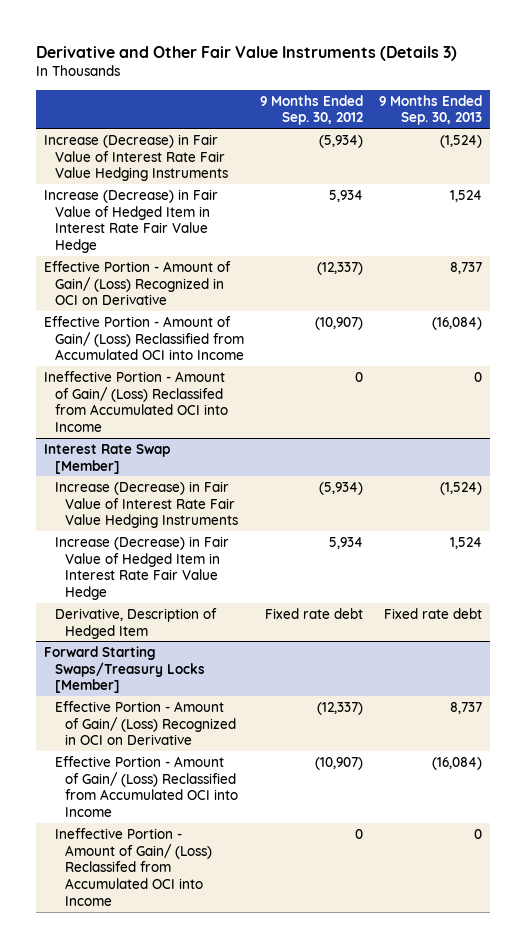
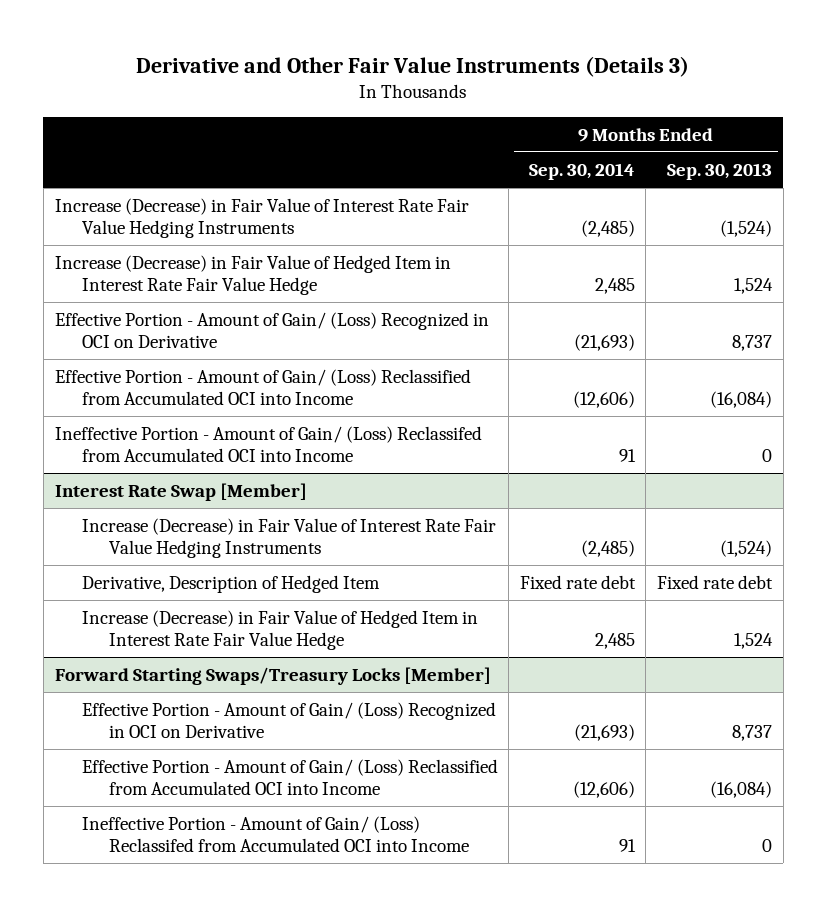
- | 9 Months Ended Sep. 30, 2012 | 9 Months Ended Sep. 30, 2013
+ | 9 Months Ended Sep. 30, 2014 | 9 Months Ended Sep. 30, 2013
@ Interest Rate Swap [Member]
moved down: Increase (Decrease) in Fair Value of Hedged Item in Interest Rate Fair Value Hedge | 2,485 | 1,524

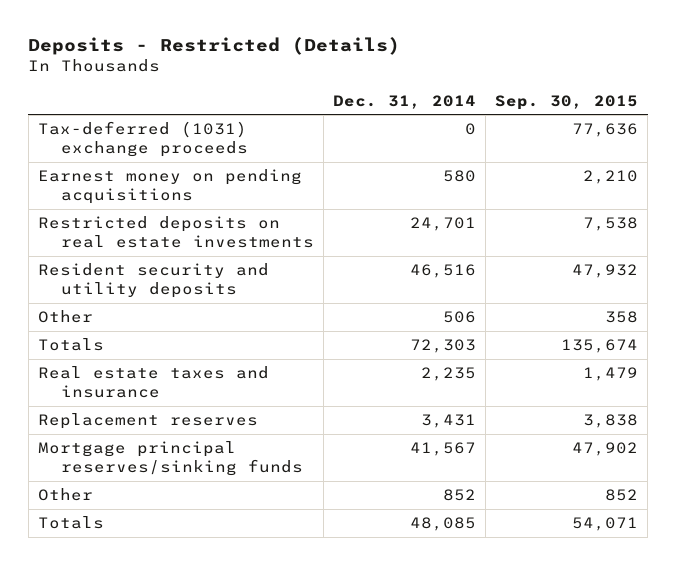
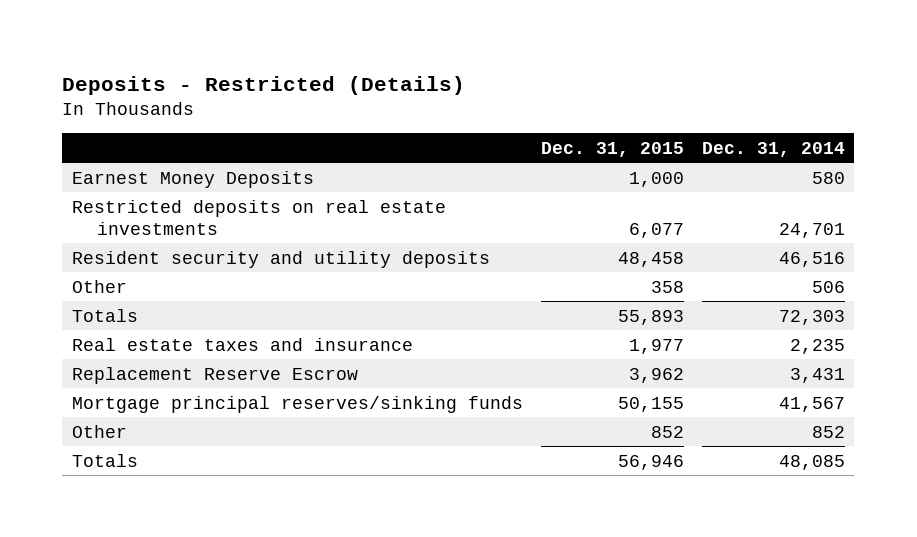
- | Dec. 31, 2014 | Sep. 30, 2015
+ | Dec. 31, 2015 | Dec. 31, 2014
- Tax-deferred (1031) exchange proceeds | 0 | 77,636
- Earnest money on pending acquisitions | 580 | 2,210
+ Earnest Money Deposits | 1,000 | 580
- Replacement reserves | 3,431 | 3,838
+ Replacement Reserve Escrow | 3,962 | 3,431

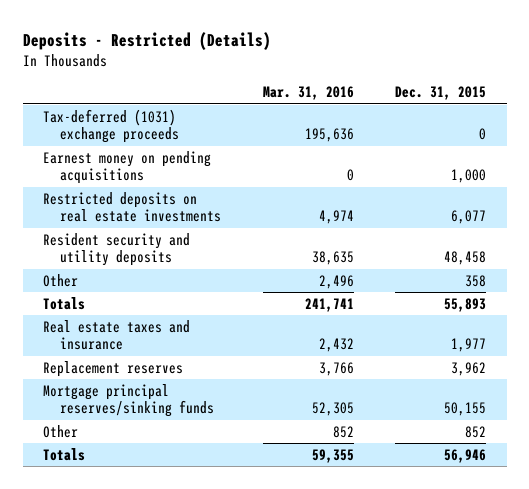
- | Dec. 31, 2015 | Dec. 31, 2014
+ | Mar. 31, 2016 | Dec. 31, 2015
- Earnest Money Deposits | 1,000 | 580
+ Tax-deferred (1031) exchange proceeds | 195,636 | 0
+ Earnest money on pending acquisitions | 0 | 1,000
- Replacement Reserve Escrow | 3,962 | 3,431
+ Replacement reserves | 3,766 | 3,962

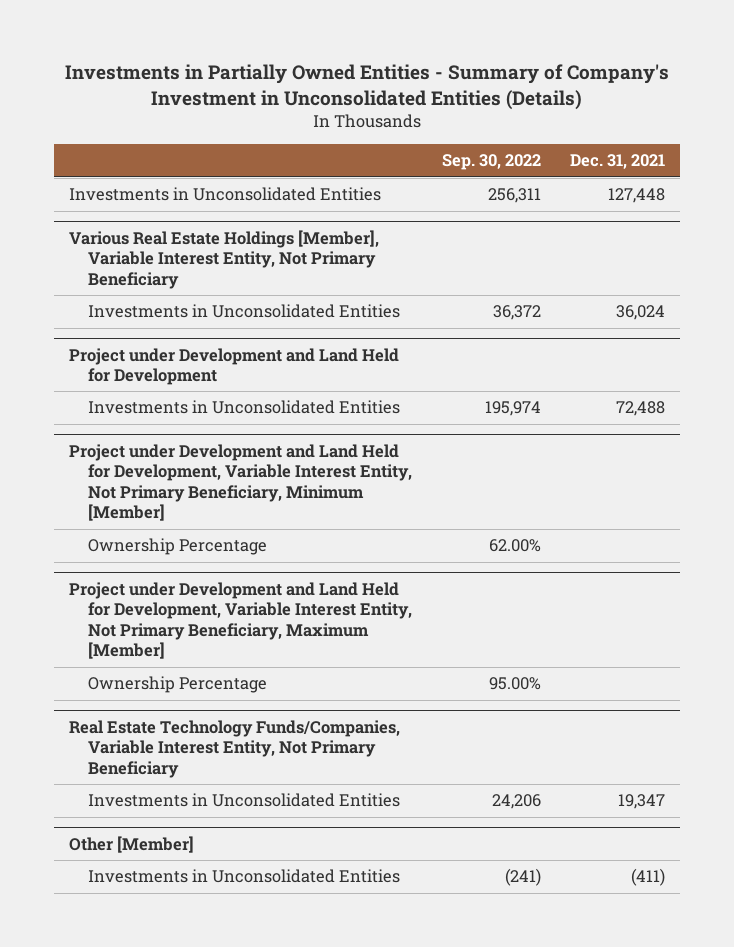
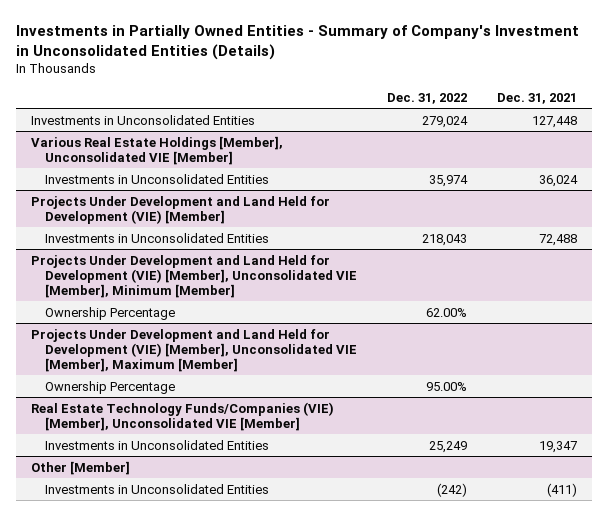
- | Sep. 30, 2022 | Dec. 31, 2021
+ | Dec. 31, 2022 | Dec. 31, 2021
- Various Real Estate Holdings [Member], Variable Interest Entity, Not Primary Beneficiary
+ Various Real Estate Holdings [Member], Unconsolidated VIE [Member]
- Project under Development and Land Held for Development
+ Projects Under Development and Land Held for Development (VIE) [Member]
- Project under Development and Land Held for Development, Variable Interest Entity, Not Primary Beneficiary, Minimum [Member]
+ Projects Under Development and Land Held for Development (VIE) [Member], Unconsolidated VIE [Member], Minimum [Member]
- Project under Development and Land Held for Development, Variable Interest Entity, Not Primary Beneficiary, Maximum [Member]
+ Projects Under Development and Land Held for Development (VIE) [Member], Unconsolidated VIE [Member], Maximum [Member]
- Real Estate Technology Funds/Companies, Variable Interest Entity, Not Primary Beneficiary
+ Real Estate Technology Funds/Companies (VIE) [Member], Unconsolidated VIE [Member]

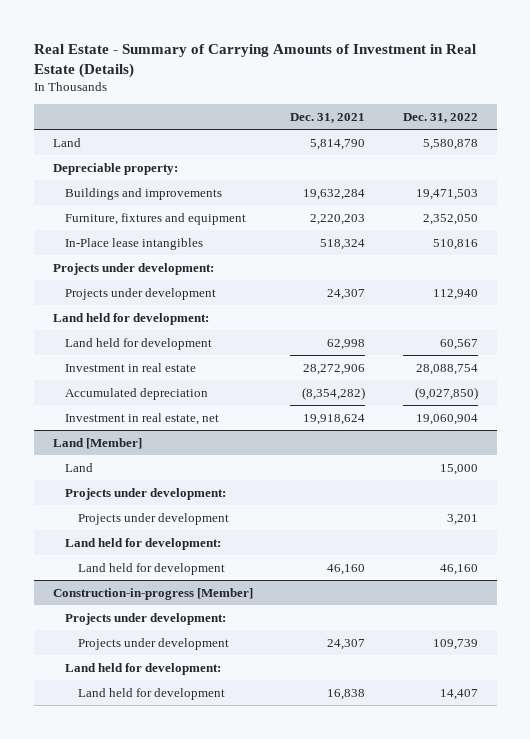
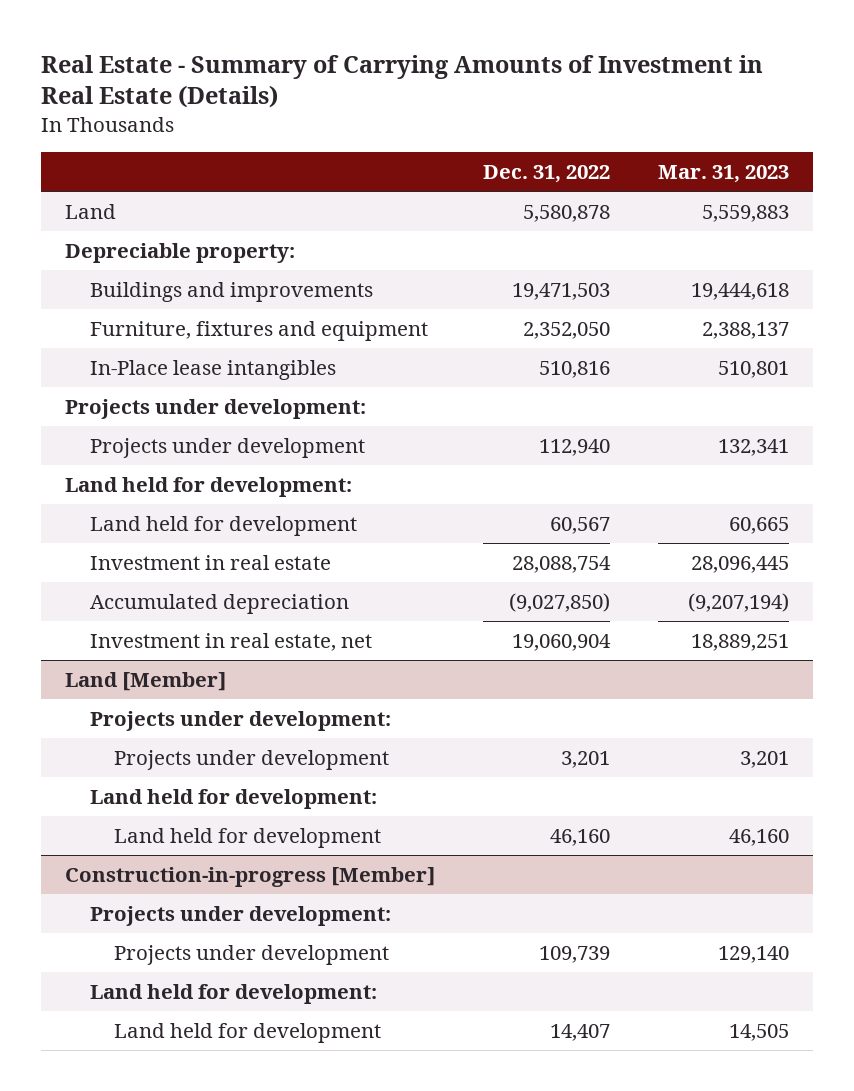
- | Dec. 31, 2021 | Dec. 31, 2022
+ | Dec. 31, 2022 | Mar. 31, 2023
@ Land [Member]
- Land | | 15,000

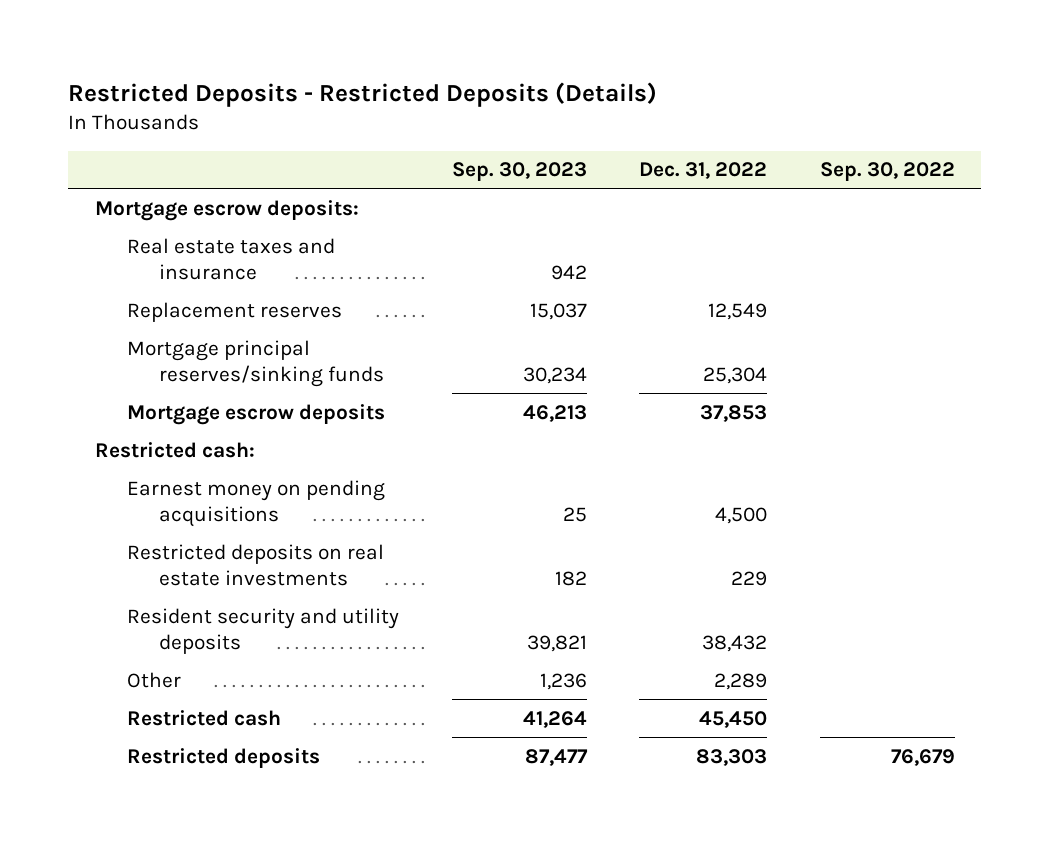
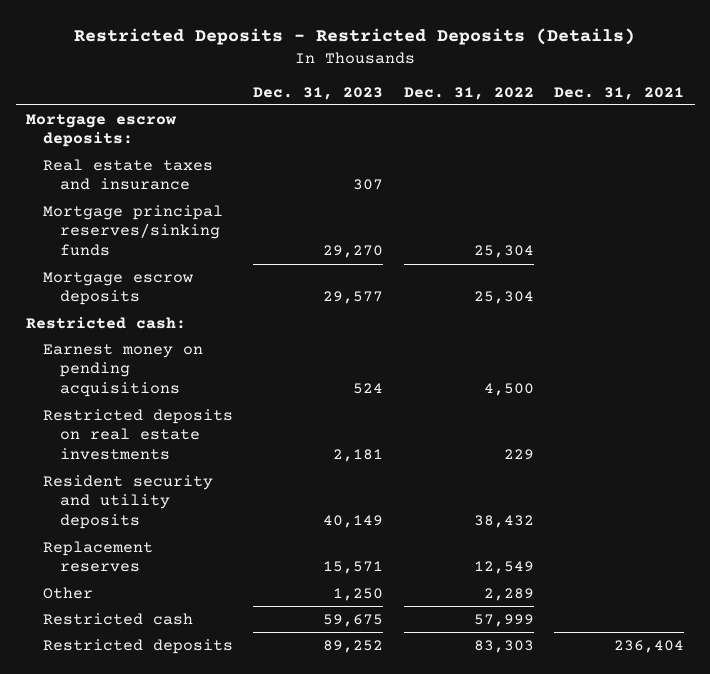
- | Sep. 30, 2023 | Dec. 31, 2022 | Sep. 30, 2022
+ | Dec. 31, 2023 | Dec. 31, 2022 | Dec. 31, 2021
- Mortgage escrow deposits | 46,213 | 37,853 |
+ Mortgage escrow deposits | 29,577 | 25,304 |
moved down: Replacement reserves | 15,571 | 12,549 |
- Restricted cash | 41,264 | 45,450 |
+ Restricted cash | 59,675 | 57,999 |

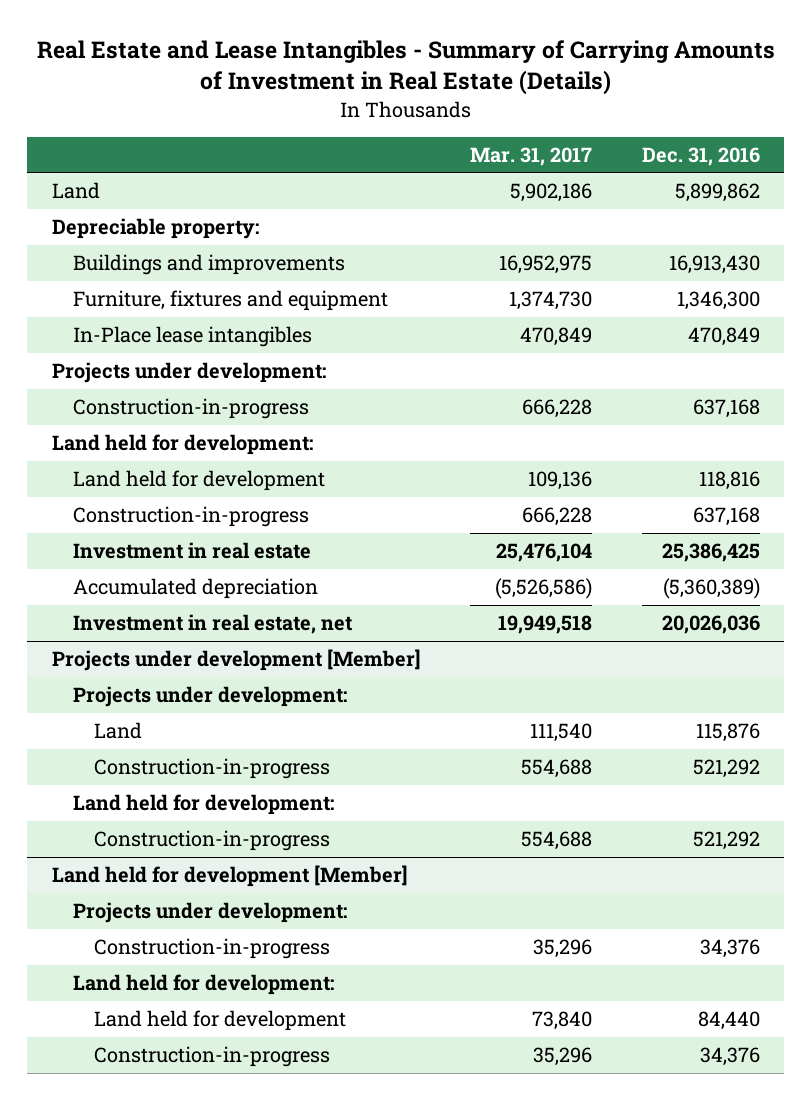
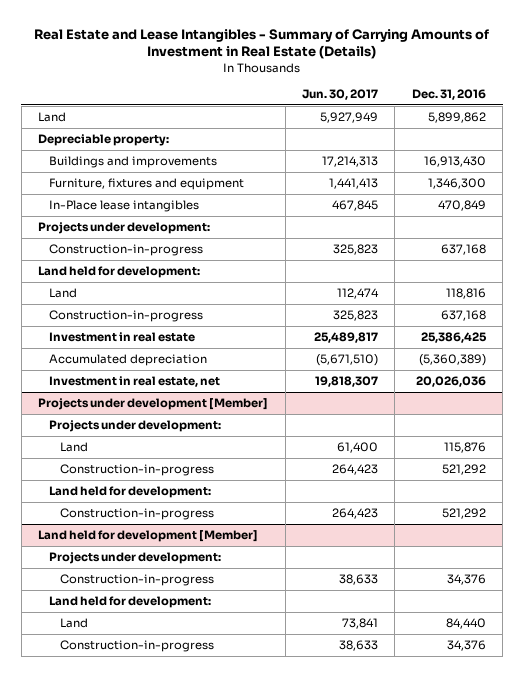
- | Mar. 31, 2017 | Dec. 31, 2016
+ | Jun. 30, 2017 | Dec. 31, 2016
- Land held for development | 109,136 | 118,816
+ Land | 112,474 | 118,816
@ Land held for development [Member]
- Land held for development | 73,840 | 84,440
+ Land | 73,841 | 84,440

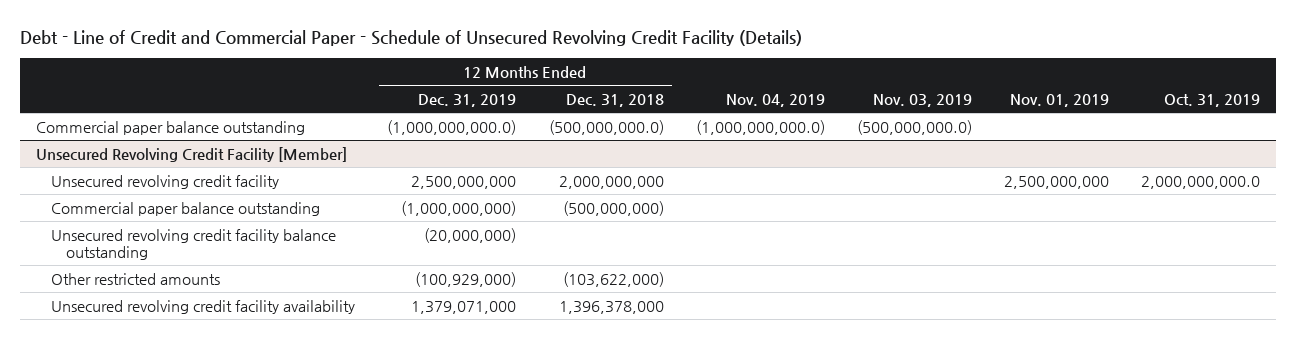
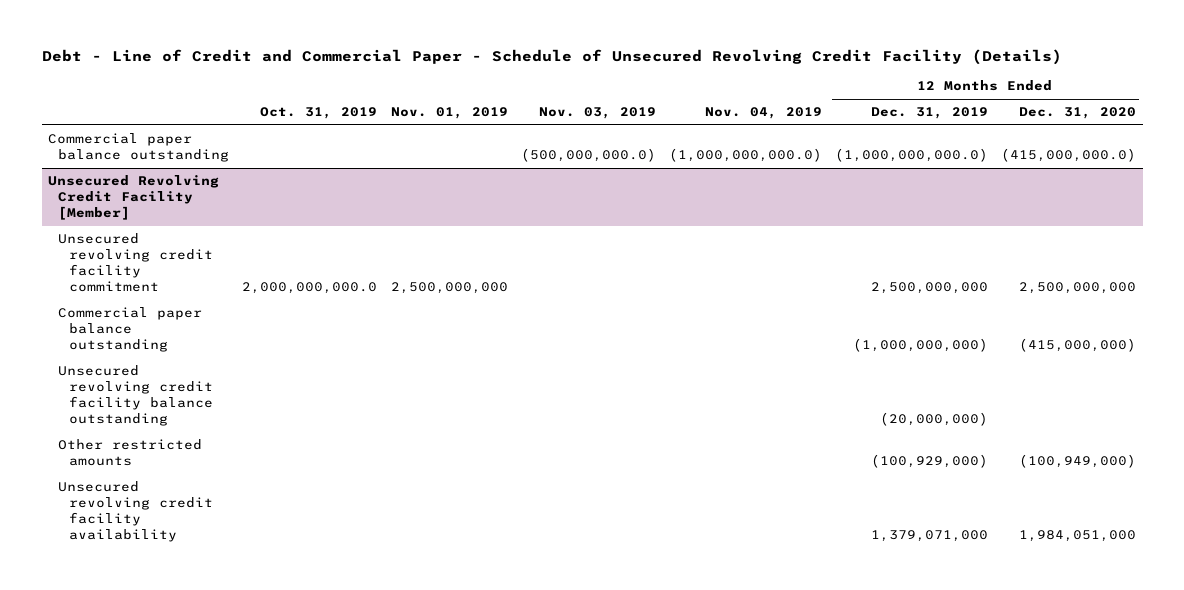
- | 12 Months Ended Dec. 31, 2019 | 12 Months Ended Dec. 31, 2018 | Nov. 04, 2019 | Nov. 03, 2019 | Nov. 01, 2019 | Oct. 31, 2019
+ | Oct. 31, 2019 | Nov. 01, 2019 | Nov. 03, 2019 | Nov. 04, 2019 | 12 Months Ended Dec. 31, 2019 | 12 Months Ended Dec. 31, 2020
@ Unsecured Revolving Credit Facility [Member]
- Unsecured revolving credit facility | 2,500,000,000 | 2,000,000,000 | | | 2,500,000,000 | 2,000,000,000.0
+ Unsecured revolving credit facility commitment | 2,000,000,000.0 | 2,500,000,000 | | | 2,500,000,000 | 2,500,000,000

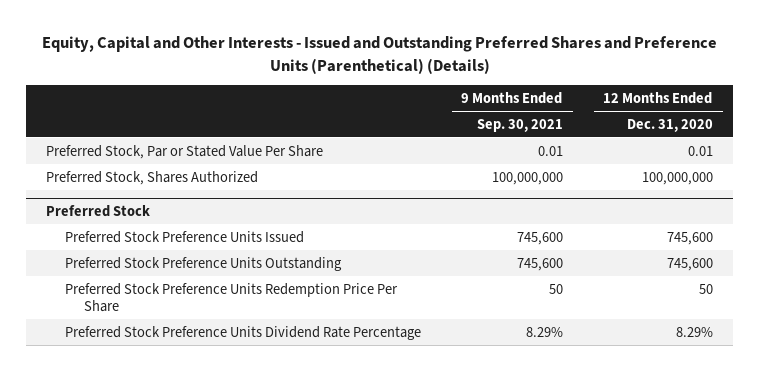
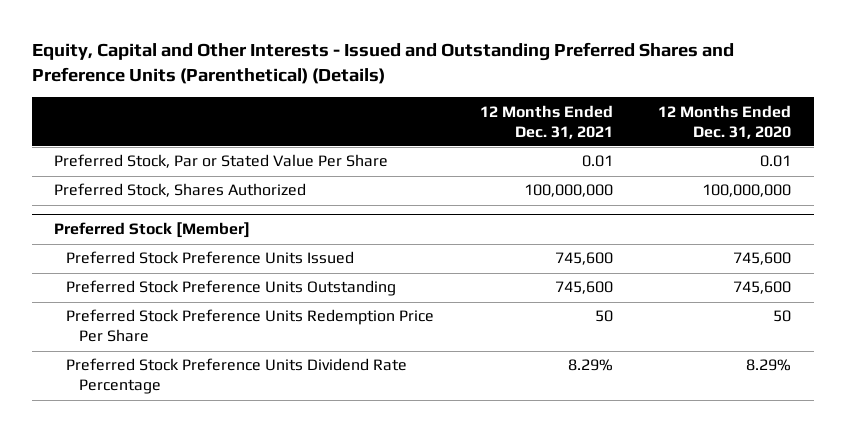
- | 9 Months Ended Sep. 30, 2021 | 12 Months Ended Dec. 31, 2020
+ | 12 Months Ended Dec. 31, 2021 | 12 Months Ended Dec. 31, 2020
- Preferred Stock
+ Preferred Stock [Member]

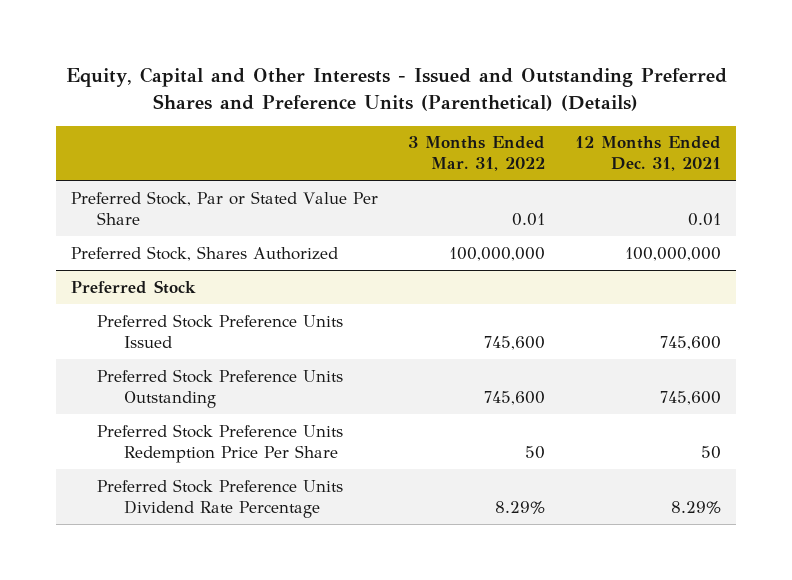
- | 12 Months Ended Dec. 31, 2021 | 12 Months Ended Dec. 31, 2020
+ | 3 Months Ended Mar. 31, 2022 | 12 Months Ended Dec. 31, 2021
- Preferred Stock [Member]
+ Preferred Stock

